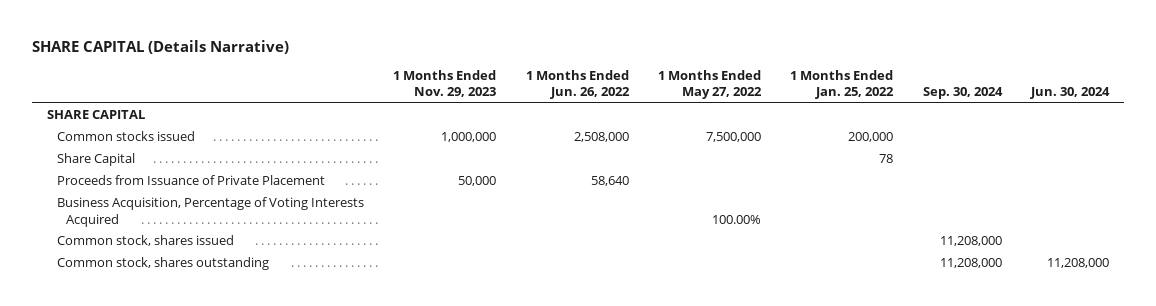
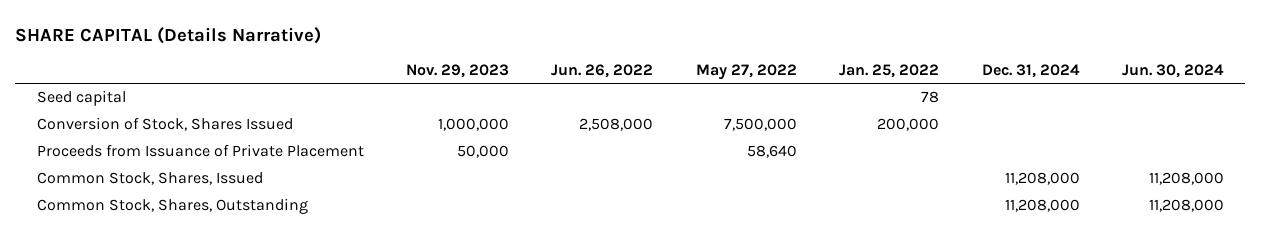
- | 1 Months Ended Nov. 29, 2023 | 1 Months Ended Jun. 26, 2022 | 1 Months Ended May 27, 2022 | 1 Months Ended Jan. 25, 2022 | Sep. 30, 2024 | Jun. 30, 2024
+ | Nov. 29, 2023 | Jun. 26, 2022 | May 27, 2022 | Jan. 25, 2022 | Dec. 31, 2024 | Jun. 30, 2024
- SHARE CAPITAL
- Common stocks issued | 1,000,000 | 2,508,000 | 7,500,000 | 200,000 | |
- Share Capital | | | | 78 | |
+ Seed capital | | | | 78 | |
+ Conversion of Stock, Shares Issued | 1,000,000 | 2,508,000 | 7,500,000 | 200,000 | |
- Business Acquisition, Percentage of Voting Interests Acquired | | | 100.00% | | |
- Common stock, shares issued | | | | | 11,208,000 |
- Common stock, shares outstanding | | | | | 11,208,000 | 11,208,000
+ Common Stock, Shares, Issued | | | | | 11,208,000 | 11,208,000
+ Common Stock, Shares, Outstanding | | | | | 11,208,000 | 11,208,000

